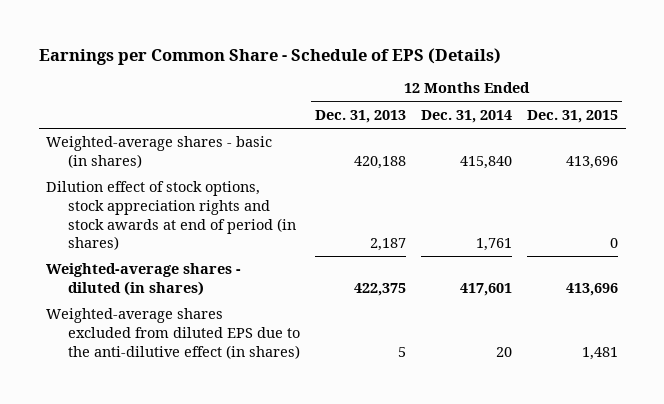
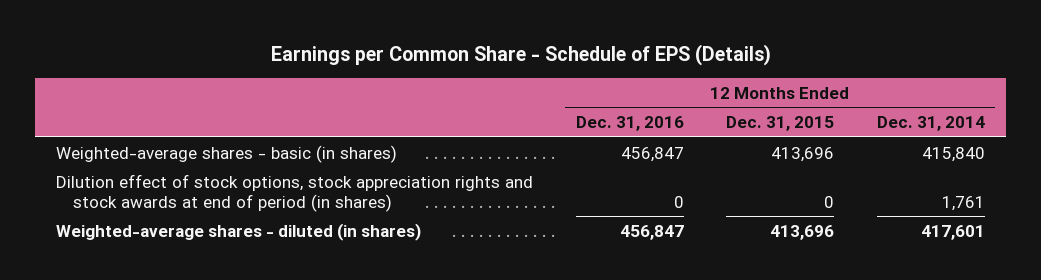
- | 12 Months Ended Dec. 31, 2013 | 12 Months Ended Dec. 31, 2014 | 12 Months Ended Dec. 31, 2015
+ | 12 Months Ended Dec. 31, 2016 | 12 Months Ended Dec. 31, 2015 | 12 Months Ended Dec. 31, 2014
- Weighted-average shares excluded from diluted EPS due to the anti-dilutive effect (in shares) | 5 | 20 | 1,481

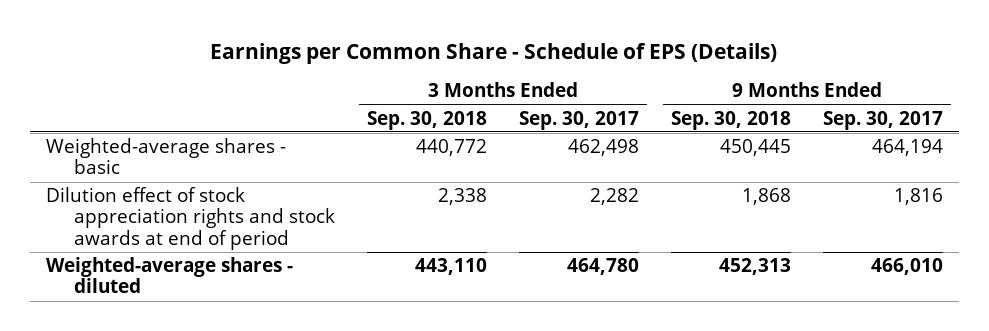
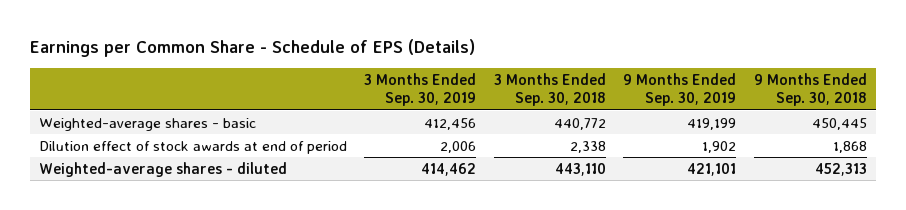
- | 3 Months Ended Sep. 30, 2018 | 3 Months Ended Sep. 30, 2017 | 9 Months Ended Sep. 30, 2018 | 9 Months Ended Sep. 30, 2017
+ | 3 Months Ended Sep. 30, 2019 | 3 Months Ended Sep. 30, 2018 | 9 Months Ended Sep. 30, 2019 | 9 Months Ended Sep. 30, 2018
- Dilution effect of stock appreciation rights and stock awards at end of period | 2,338 | 2,282 | 1,868 | 1,816
+ Dilution effect of stock awards at end of period | 2,006 | 2,338 | 1,902 | 1,868

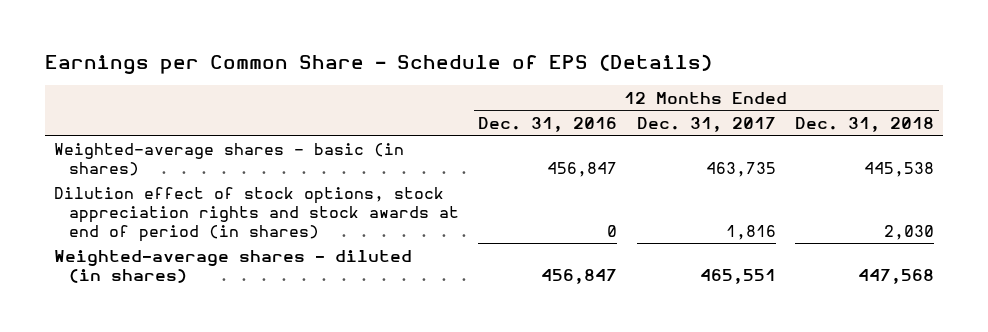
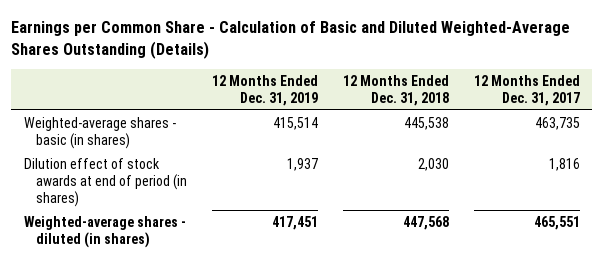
- Earnings per Common Share - Schedule of EPS (Details)
+ Earnings per Common Share - Calculation of Basic and Diluted Weighted-Average Shares Outstanding (Details)
- | 12 Months Ended Dec. 31, 2016 | 12 Months Ended Dec. 31, 2017 | 12 Months Ended Dec. 31, 2018
+ | 12 Months Ended Dec. 31, 2019 | 12 Months Ended Dec. 31, 2018 | 12 Months Ended Dec. 31, 2017
- Dilution effect of stock options, stock appreciation rights and stock awards at end of period (in shares) | 0 | 1,816 | 2,030
+ Dilution effect of stock awards at end of period (in shares) | 1,937 | 2,030 | 1,816

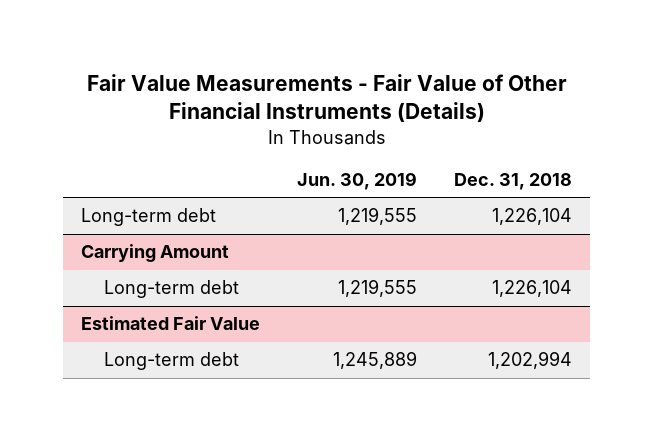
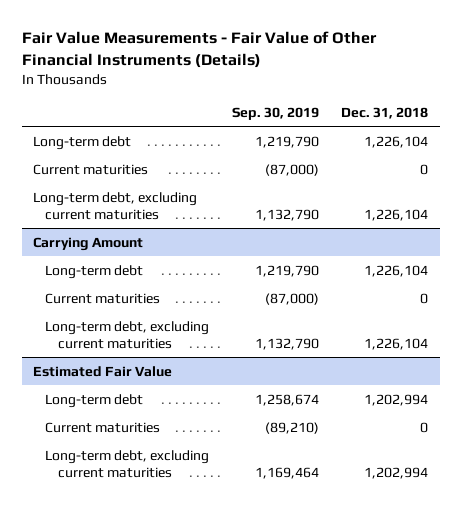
- | Jun. 30, 2019 | Dec. 31, 2018
+ | Sep. 30, 2019 | Dec. 31, 2018
+ Current maturities | (87,000) | 0
+ Long-term debt, excluding current maturities | 1,132,790 | 1,226,104
@ Carrying Amount
+ Current maturities | (87,000) | 0
+ Long-term debt, excluding current maturities | 1,132,790 | 1,226,104
@ Estimated Fair Value
+ Current maturities | (89,210) | 0
+ Long-term debt, excluding current maturities | 1,169,464 | 1,202,994

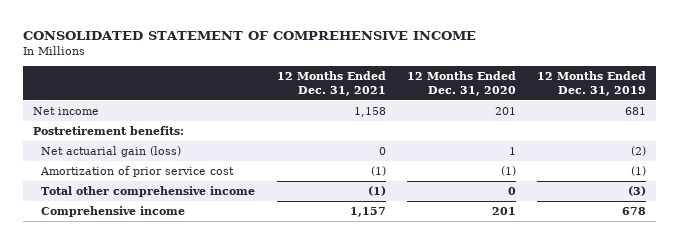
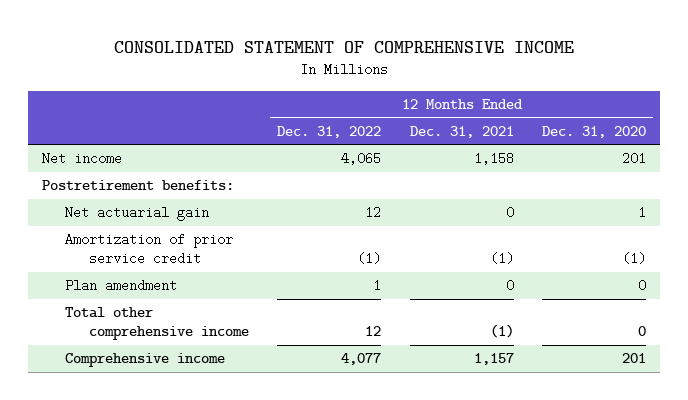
- | 12 Months Ended Dec. 31, 2021 | 12 Months Ended Dec. 31, 2020 | 12 Months Ended Dec. 31, 2019
+ | 12 Months Ended Dec. 31, 2022 | 12 Months Ended Dec. 31, 2021 | 12 Months Ended Dec. 31, 2020
- Net actuarial gain (loss) | 0 | 1 | (2)
- Amortization of prior service cost | (1) | (1) | (1)
+ Net actuarial gain | 12 | 0 | 1
+ Amortization of prior service credit | (1) | (1) | (1)
+ Plan amendment | 1 | 0 | 0

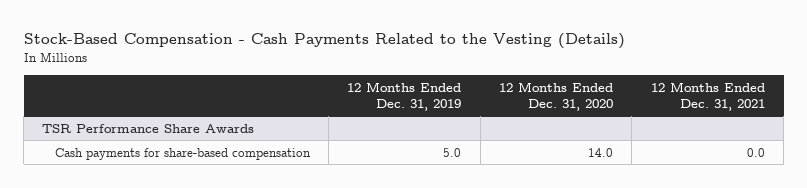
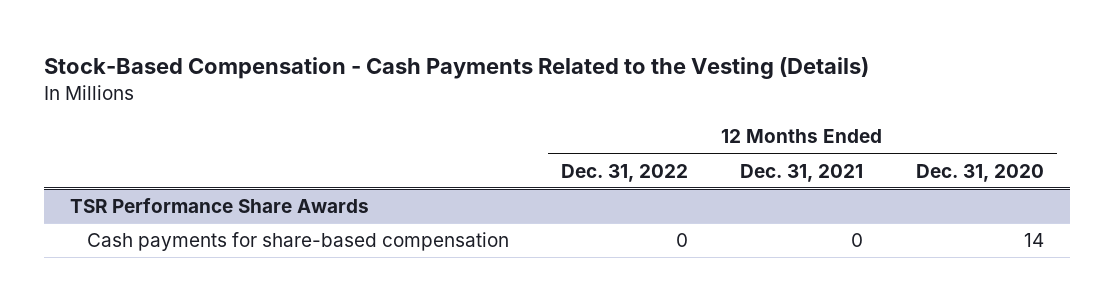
- | 12 Months Ended Dec. 31, 2019 | 12 Months Ended Dec. 31, 2020 | 12 Months Ended Dec. 31, 2021
+ | 12 Months Ended Dec. 31, 2022 | 12 Months Ended Dec. 31, 2021 | 12 Months Ended Dec. 31, 2020
@ TSR Performance Share Awards
- Cash payments for share-based compensation | 5.0 | 14.0 | 0.0
+ Cash payments for share-based compensation | 0 | 0 | 14

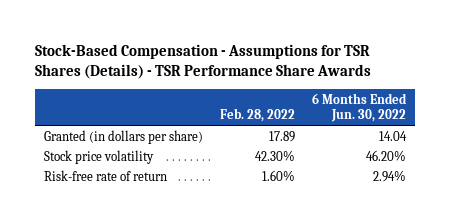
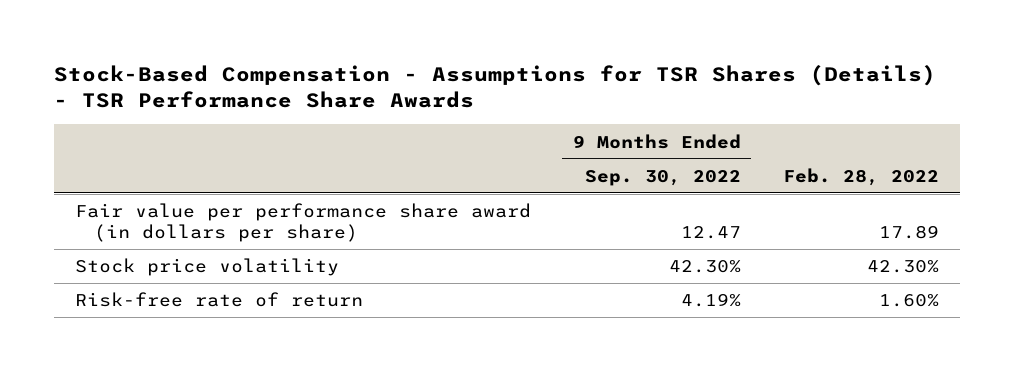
- | Feb. 28, 2022 | 6 Months Ended Jun. 30, 2022
+ | 9 Months Ended Sep. 30, 2022 | Feb. 28, 2022
- Granted (in dollars per share) | 17.89 | 14.04
+ Fair value per performance share award (in dollars per share) | 12.47 | 17.89

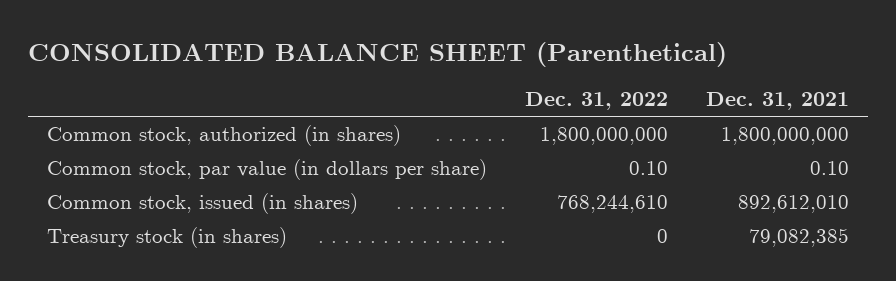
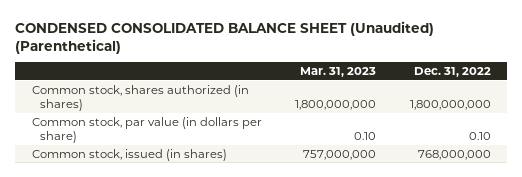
- CONSOLIDATED BALANCE SHEET (Parenthetical)
+ CONDENSED CONSOLIDATED BALANCE SHEET (Unaudited) (Parenthetical)
- | Dec. 31, 2022 | Dec. 31, 2021
+ | Mar. 31, 2023 | Dec. 31, 2022
- Common stock, authorized (in shares) | 1,800,000,000 | 1,800,000,000
+ Common stock, shares authorized (in shares) | 1,800,000,000 | 1,800,000,000
- Common stock, issued (in shares) | 768,244,610 | 892,612,010
- Treasury stock (in shares) | 0 | 79,082,385
+ Common stock, issued (in shares) | 757,000,000 | 768,000,000

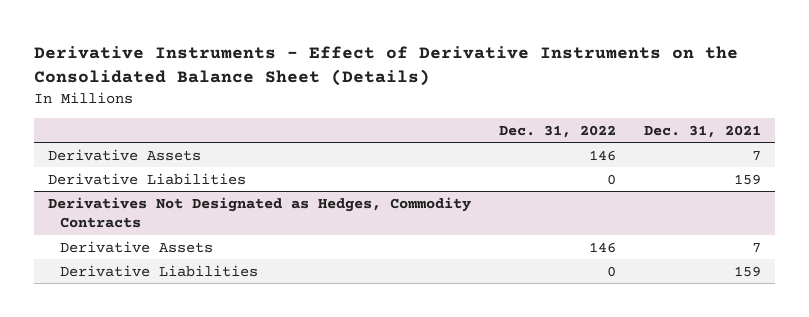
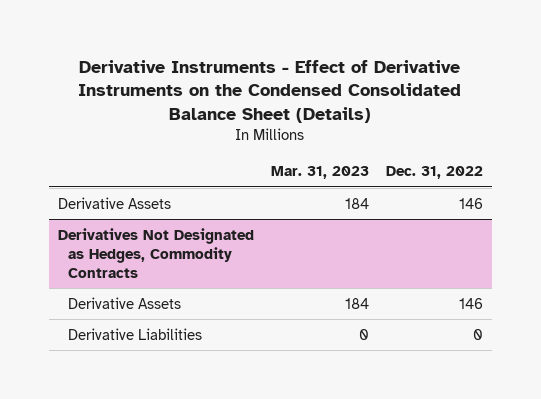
- Derivative Instruments - Effect of Derivative Instruments on the Consolidated Balance Sheet (Details)
+ Derivative Instruments - Effect of Derivative Instruments on the Condensed Consolidated Balance Sheet (Details)
- | Dec. 31, 2022 | Dec. 31, 2021
+ | Mar. 31, 2023 | Dec. 31, 2022
- Derivative Liabilities | 0 | 159

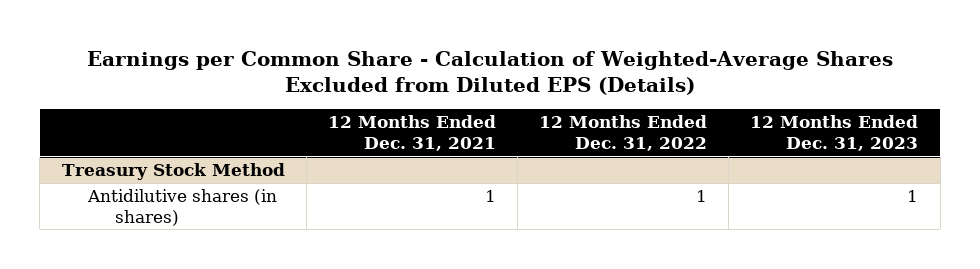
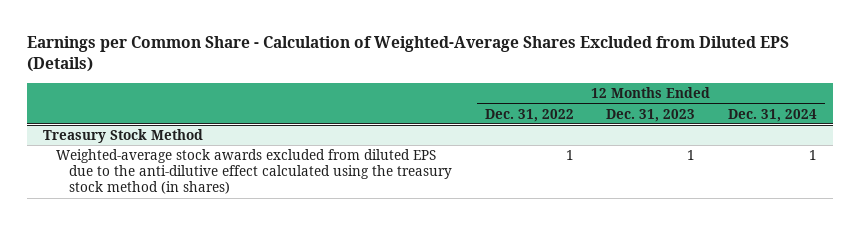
- | 12 Months Ended Dec. 31, 2021 | 12 Months Ended Dec. 31, 2022 | 12 Months Ended Dec. 31, 2023
+ | 12 Months Ended Dec. 31, 2022 | 12 Months Ended Dec. 31, 2023 | 12 Months Ended Dec. 31, 2024
@ Treasury Stock Method
- Antidilutive shares (in shares) | 1 | 1 | 1
+ Weighted-average stock awards excluded from diluted EPS due to the anti-dilutive effect calculated using the treasury stock method (in shares) | 1 | 1 | 1

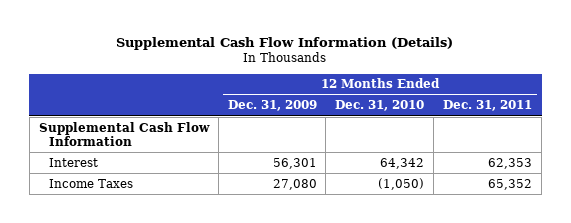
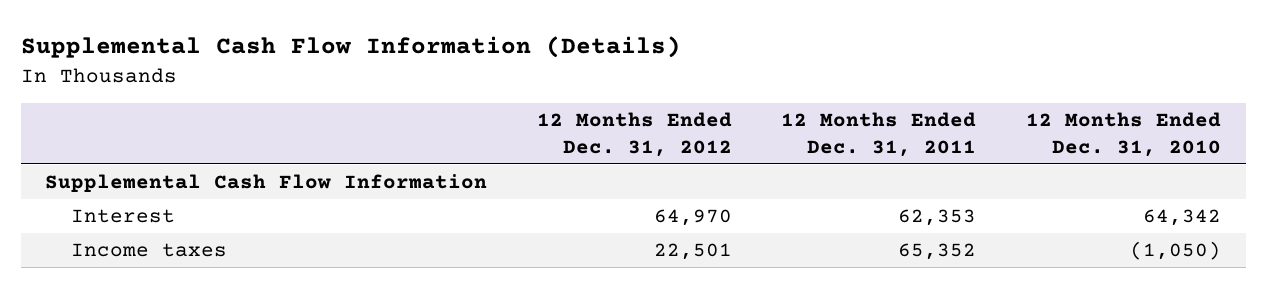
- | 12 Months Ended Dec. 31, 2009 | 12 Months Ended Dec. 31, 2010 | 12 Months Ended Dec. 31, 2011
+ | 12 Months Ended Dec. 31, 2012 | 12 Months Ended Dec. 31, 2011 | 12 Months Ended Dec. 31, 2010
- Income Taxes | 27,080 | (1,050) | 65,352
+ Income taxes | 22,501 | 65,352 | (1,050)

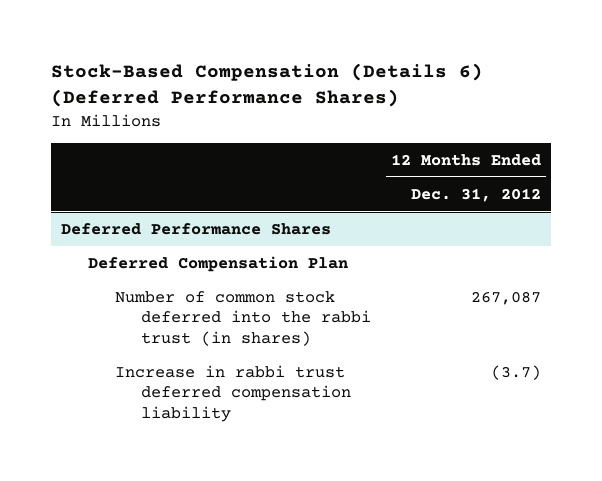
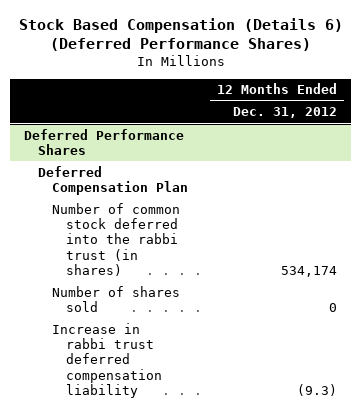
- Stock-Based Compensation (Details 6) (Deferred Performance Shares)
+ Stock Based Compensation (Details 6) (Deferred Performance Shares)
@ Deferred Performance Shares
- Number of common stock deferred into the rabbi trust (in shares) | 267,087
- Increase in rabbi trust deferred compensation liability | (3.7)
+ Number of common stock deferred into the rabbi trust (in shares) | 534,174
+ Number of shares sold | 0
+ Increase in rabbi trust deferred compensation liability | (9.3)

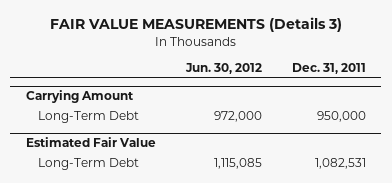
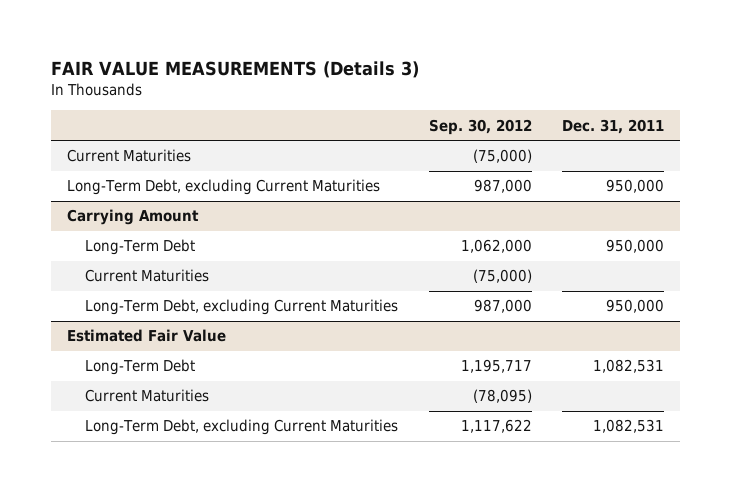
- | Jun. 30, 2012 | Dec. 31, 2011
+ | Sep. 30, 2012 | Dec. 31, 2011
+ Current Maturities | (75,000) |
+ Long-Term Debt, excluding Current Maturities | 987,000 | 950,000
@ Carrying Amount
+ Current Maturities | (75,000) |
+ Long-Term Debt, excluding Current Maturities | 987,000 | 950,000
@ Estimated Fair Value
+ Current Maturities | (78,095) |
+ Long-Term Debt, excluding Current Maturities | 1,117,622 | 1,082,531

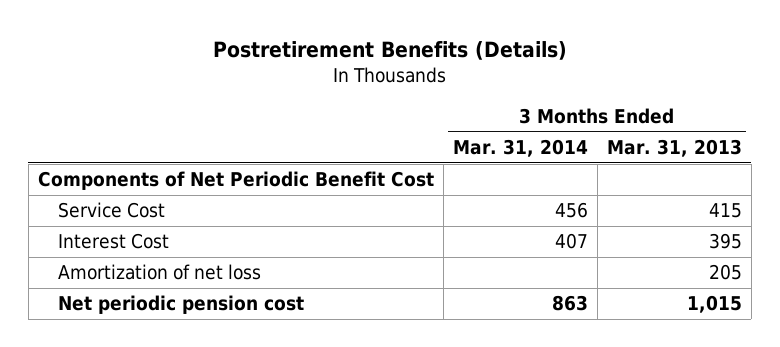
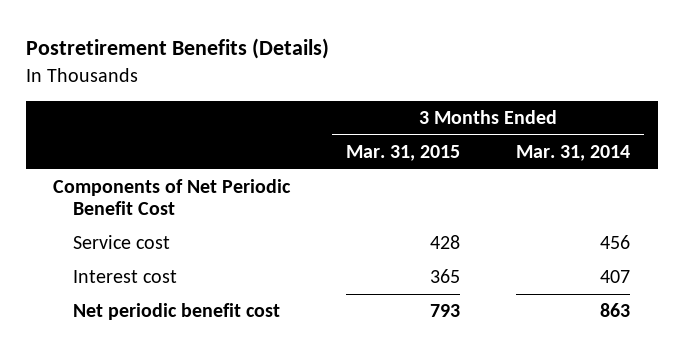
- | 3 Months Ended Mar. 31, 2014 | 3 Months Ended Mar. 31, 2013
+ | 3 Months Ended Mar. 31, 2015 | 3 Months Ended Mar. 31, 2014
- Service Cost | 456 | 415
- Interest Cost | 407 | 395
- Amortization of net loss | | 205
- Net periodic pension cost | 863 | 1,015
+ Service cost | 428 | 456
+ Interest cost | 365 | 407
+ Net periodic benefit cost | 793 | 863

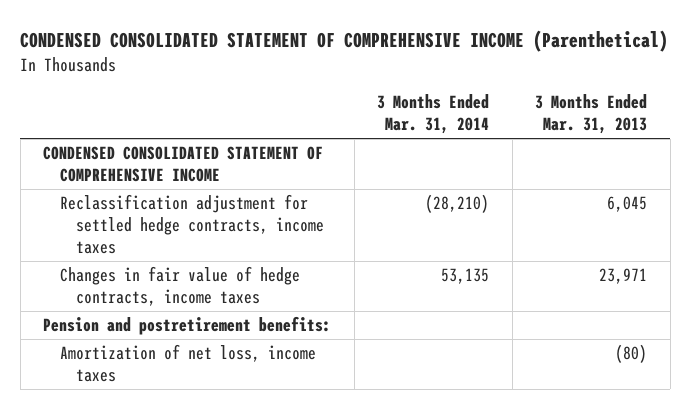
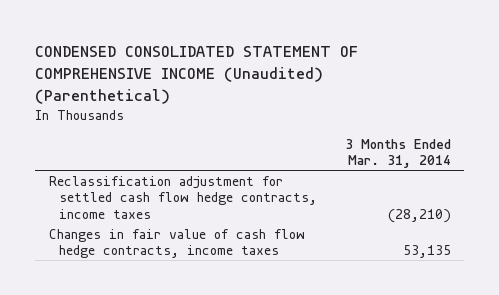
- CONDENSED CONSOLIDATED STATEMENT OF COMPREHENSIVE INCOME (Parenthetical)
+ CONDENSED CONSOLIDATED STATEMENT OF COMPREHENSIVE INCOME (Unaudited) (Parenthetical)
- | 3 Months Ended Mar. 31, 2014 | 3 Months Ended Mar. 31, 2013
+ | 3 Months Ended Mar. 31, 2014
- CONDENSED CONSOLIDATED STATEMENT OF COMPREHENSIVE INCOME
- Reclassification adjustment for settled hedge contracts, income taxes | (28,210) | 6,045
- Changes in fair value of hedge contracts, income taxes | 53,135 | 23,971
- Pension and postretirement benefits:
- Amortization of net loss, income taxes | | (80)
+ Reclassification adjustment for settled cash flow hedge contracts, income taxes | (28,210)
+ Changes in fair value of cash flow hedge contracts, income taxes | 53,135

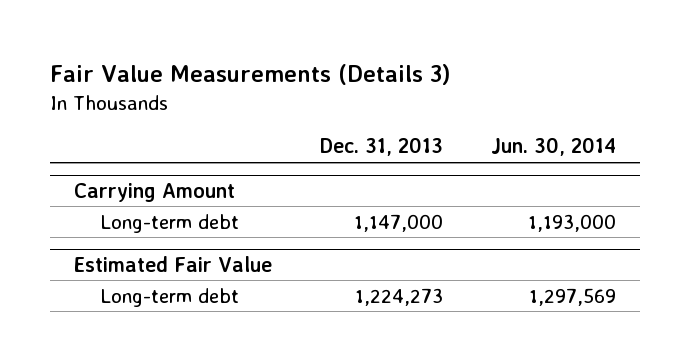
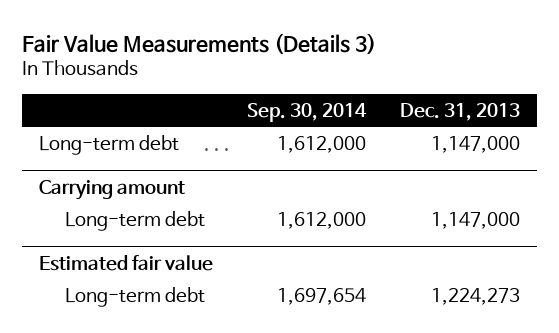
- | Dec. 31, 2013 | Jun. 30, 2014
+ | Sep. 30, 2014 | Dec. 31, 2013
- Carrying Amount
- Estimated Fair Value
+ Carrying amount
+ Long-term debt | 1,612,000 | 1,147,000
+ Estimated fair value

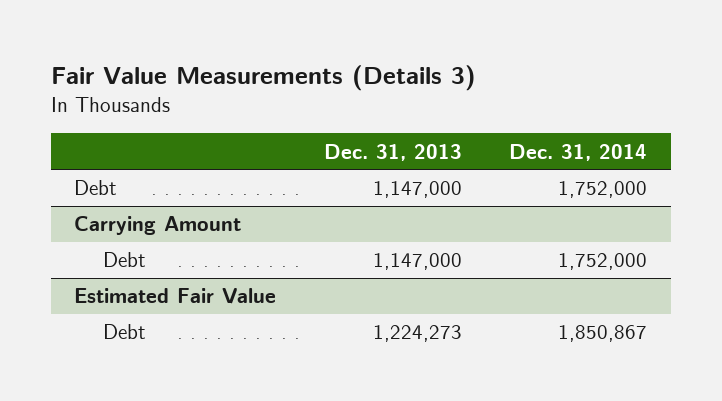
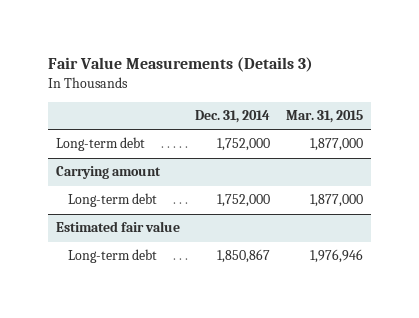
- | Dec. 31, 2013 | Dec. 31, 2014
+ | Dec. 31, 2014 | Mar. 31, 2015
- Debt | 1,147,000 | 1,752,000
- Carrying Amount
- Debt | 1,147,000 | 1,752,000
- Estimated Fair Value
- Debt | 1,224,273 | 1,850,867
+ Long-term debt | 1,752,000 | 1,877,000
+ Carrying amount
+ Long-term debt | 1,752,000 | 1,877,000
+ Estimated fair value
+ Long-term debt | 1,850,867 | 1,976,946

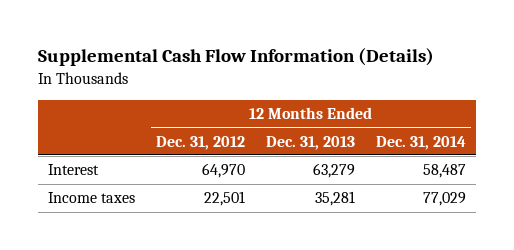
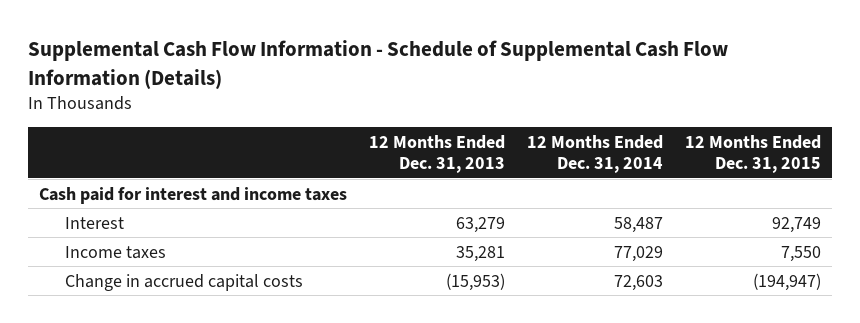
- Supplemental Cash Flow Information (Details)
+ Supplemental Cash Flow Information - Schedule of Supplemental Cash Flow Information (Details)
- | 12 Months Ended Dec. 31, 2012 | 12 Months Ended Dec. 31, 2013 | 12 Months Ended Dec. 31, 2014
+ | 12 Months Ended Dec. 31, 2013 | 12 Months Ended Dec. 31, 2014 | 12 Months Ended Dec. 31, 2015
+ Cash paid for interest and income taxes
+ Change in accrued capital costs | (15,953) | 72,603 | (194,947)

